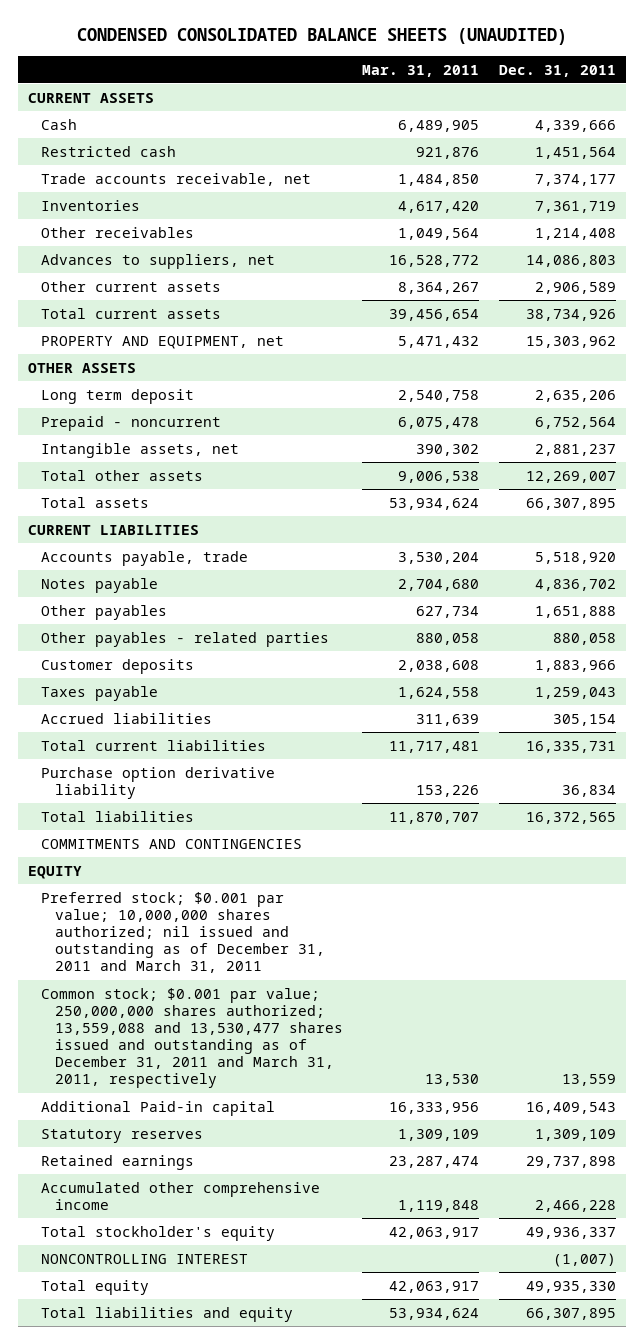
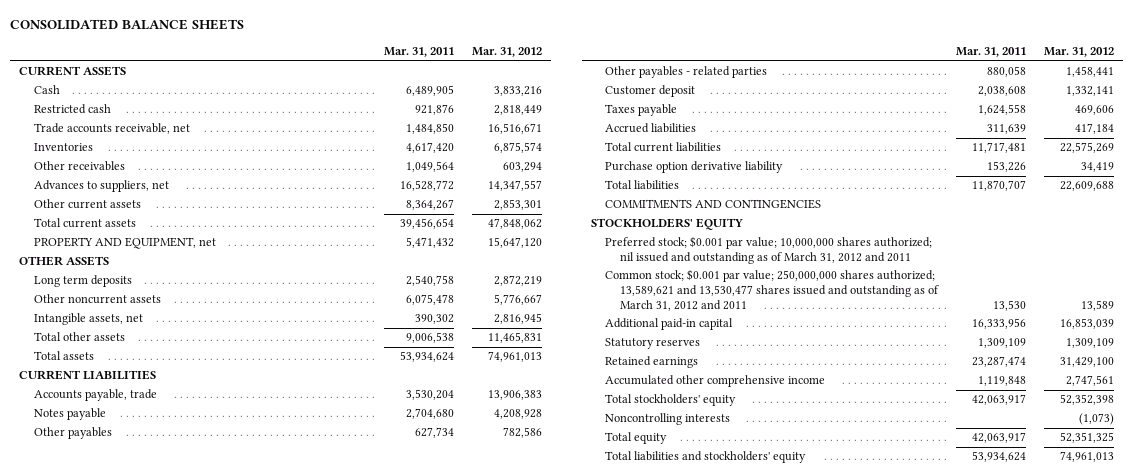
- CONDENSED CONSOLIDATED BALANCE SHEETS (UNAUDITED)
+ CONSOLIDATED BALANCE SHEETS
- | Mar. 31, 2011 | Dec. 31, 2011
+ | Mar. 31, 2011 | Mar. 31, 2012
- Long term deposit | 2,540,758 | 2,635,206
- Prepaid - noncurrent | 6,075,478 | 6,752,564
+ Long term deposits | 2,540,758 | 2,872,219
+ Other noncurrent assets | 6,075,478 | 5,776,667
- Customer deposits | 2,038,608 | 1,883,966
+ Customer deposit | 2,038,608 | 1,332,141
- EQUITY
- Preferred stock; $0.001 par value; 10,000,000 shares authorized; nil issued and outstanding as of December 31, 2011 and March 31, 2011
- Common stock; $0.001 par value; 250,000,000 shares authorized; 13,559,088 and 13,530,477 shares issued and outstanding as of December 31, 2011 and March 31, 2011, respectively | 13,530 | 13,559
- Additional Paid-in capital | 16,333,956 | 16,409,543
+ STOCKHOLDERS' EQUITY
+ Preferred stock; $0.001 par value; 10,000,000 shares authorized; nil issued and outstanding as of March 31, 2012 and 2011
+ Common stock; $0.001 par value; 250,000,000 shares authorized; 13,589,621 and 13,530,477 shares issued and outstanding as of March 31, 2012 and 2011 | 13,530 | 13,589
+ Additional paid-in capital | 16,333,956 | 16,853,039
- Total stockholder's equity | 42,063,917 | 49,936,337
- NONCONTROLLING INTEREST | | (1,007)
+ Total stockholders' equity | 42,063,917 | 52,352,398
+ Noncontrolling interests | | (1,073)
- Total liabilities and equity | 53,934,624 | 66,307,895
+ Total liabilities and stockholders' equity | 53,934,624 | 74,961,013

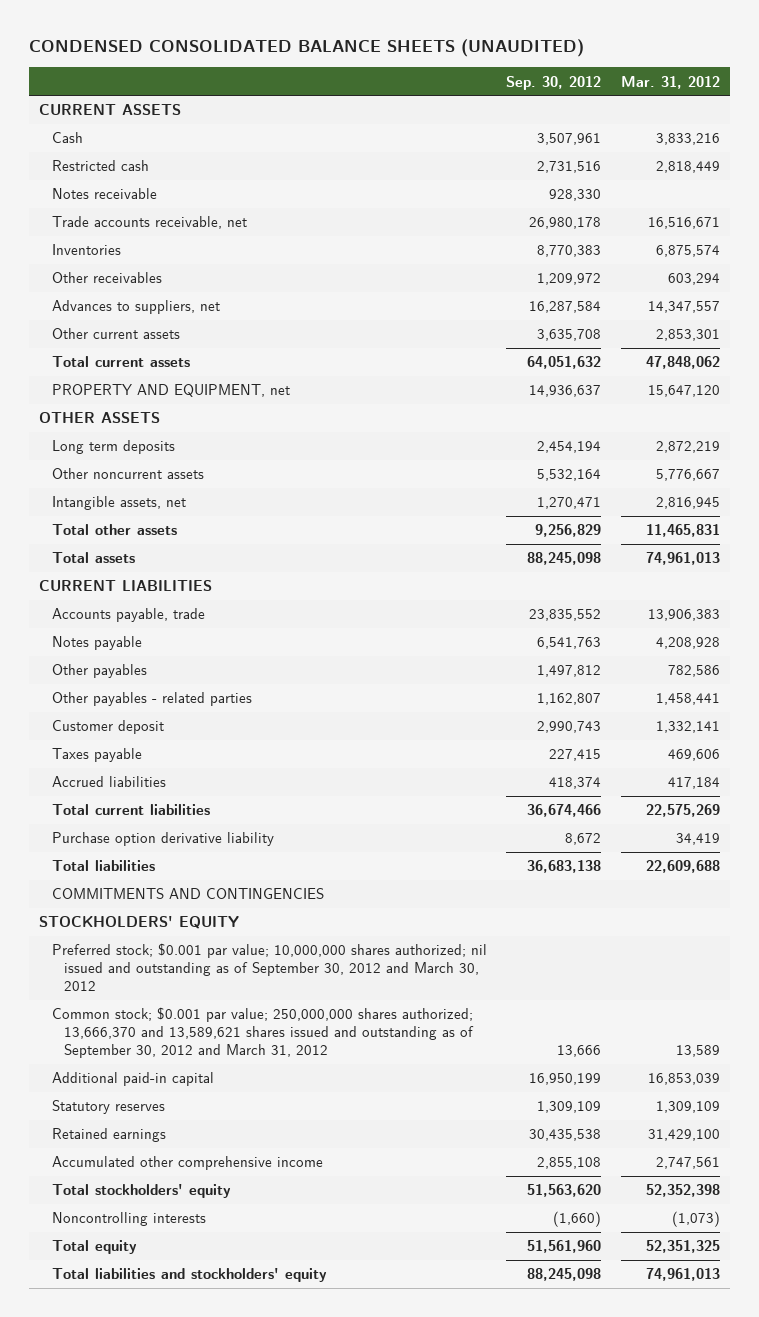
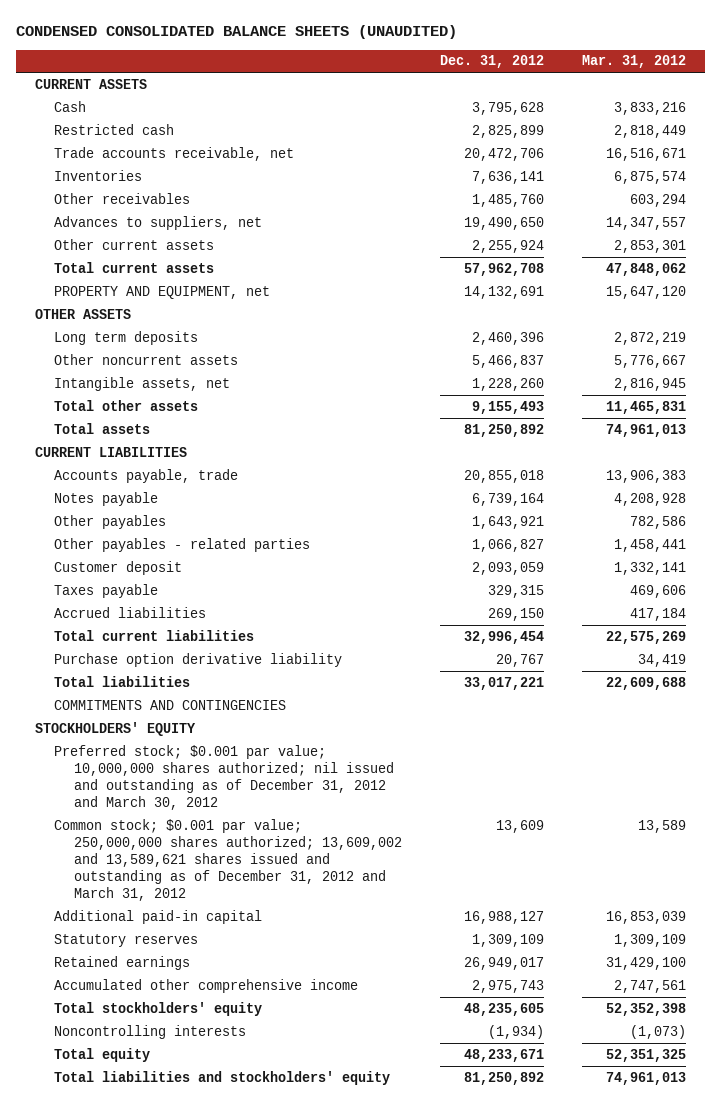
- | Sep. 30, 2012 | Mar. 31, 2012
+ | Dec. 31, 2012 | Mar. 31, 2012
- Notes receivable | 928,330 |
- Preferred stock; $0.001 par value; 10,000,000 shares authorized; nil issued and outstanding as of September 30, 2012 and March 30, 2012
- Common stock; $0.001 par value; 250,000,000 shares authorized; 13,666,370 and 13,589,621 shares issued and outstanding as of September 30, 2012 and March 31, 2012 | 13,666 | 13,589
+ Preferred stock; $0.001 par value; 10,000,000 shares authorized; nil issued and outstanding as of December 31, 2012 and March 30, 2012
+ Common stock; $0.001 par value; 250,000,000 shares authorized; 13,609,002 and 13,589,621 shares issued and outstanding as of December 31, 2012 and March 31, 2012 | 13,609 | 13,589

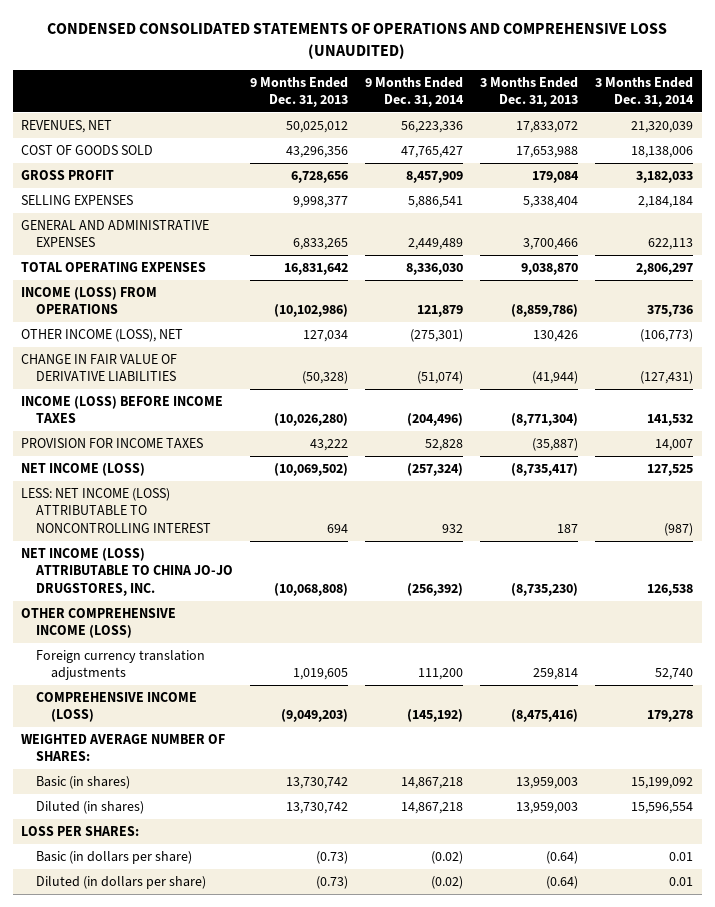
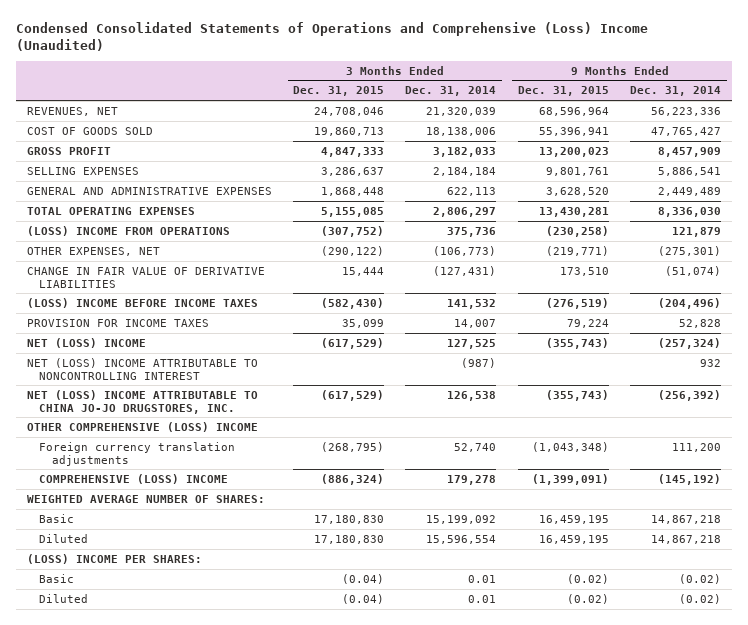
- CONDENSED CONSOLIDATED STATEMENTS OF OPERATIONS AND COMPREHENSIVE LOSS (UNAUDITED)
+ Condensed Consolidated Statements of Operations and Comprehensive (Loss) Income (Unaudited)
- | 9 Months Ended Dec. 31, 2013 | 9 Months Ended Dec. 31, 2014 | 3 Months Ended Dec. 31, 2013 | 3 Months Ended Dec. 31, 2014
+ | 3 Months Ended Dec. 31, 2015 | 3 Months Ended Dec. 31, 2014 | 9 Months Ended Dec. 31, 2015 | 9 Months Ended Dec. 31, 2014
- INCOME (LOSS) FROM OPERATIONS | (10,102,986) | 121,879 | (8,859,786) | 375,736
- OTHER INCOME (LOSS), NET | 127,034 | (275,301) | 130,426 | (106,773)
+ (LOSS) INCOME FROM OPERATIONS | (307,752) | 375,736 | (230,258) | 121,879
+ OTHER EXPENSES, NET | (290,122) | (106,773) | (219,771) | (275,301)
- INCOME (LOSS) BEFORE INCOME TAXES | (10,026,280) | (204,496) | (8,771,304) | 141,532
+ (LOSS) INCOME BEFORE INCOME TAXES | (582,430) | 141,532 | (276,519) | (204,496)
- NET INCOME (LOSS) | (10,069,502) | (257,324) | (8,735,417) | 127,525
- LESS: NET INCOME (LOSS) ATTRIBUTABLE TO NONCONTROLLING INTEREST | 694 | 932 | 187 | (987)
- NET INCOME (LOSS) ATTRIBUTABLE TO CHINA JO-JO DRUGSTORES, INC. | (10,068,808) | (256,392) | (8,735,230) | 126,538
- OTHER COMPREHENSIVE INCOME (LOSS)
+ NET (LOSS) INCOME | (617,529) | 127,525 | (355,743) | (257,324)
+ NET (LOSS) INCOME ATTRIBUTABLE TO NONCONTROLLING INTEREST | | (987) | | 932
+ NET (LOSS) INCOME ATTRIBUTABLE TO CHINA JO-JO DRUGSTORES, INC. | (617,529) | 126,538 | (355,743) | (256,392)
+ OTHER COMPREHENSIVE (LOSS) INCOME
- COMPREHENSIVE INCOME (LOSS) | (9,049,203) | (145,192) | (8,475,416) | 179,278
+ COMPREHENSIVE (LOSS) INCOME | (886,324) | 179,278 | (1,399,091) | (145,192)
- Basic (in shares) | 13,730,742 | 14,867,218 | 13,959,003 | 15,199,092
- Diluted (in shares) | 13,730,742 | 14,867,218 | 13,959,003 | 15,596,554
- LOSS PER SHARES:
- Basic (in dollars per share) | (0.73) | (0.02) | (0.64) | 0.01
- Diluted (in dollars per share) | (0.73) | (0.02) | (0.64) | 0.01
+ Basic | 17,180,830 | 15,199,092 | 16,459,195 | 14,867,218
+ Diluted | 17,180,830 | 15,596,554 | 16,459,195 | 14,867,218
+ (LOSS) INCOME PER SHARES:
+ Basic | (0.04) | 0.01 | (0.02) | (0.02)
+ Diluted | (0.04) | 0.01 | (0.02) | (0.02)

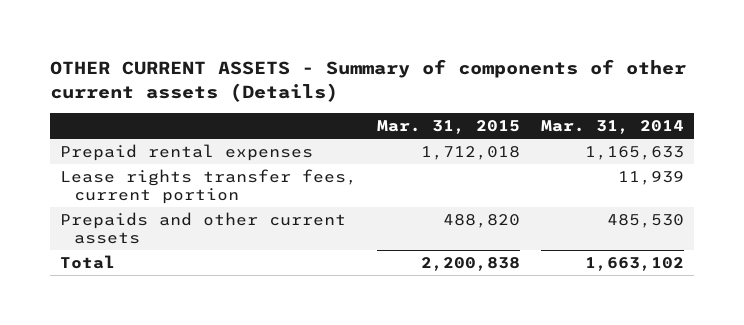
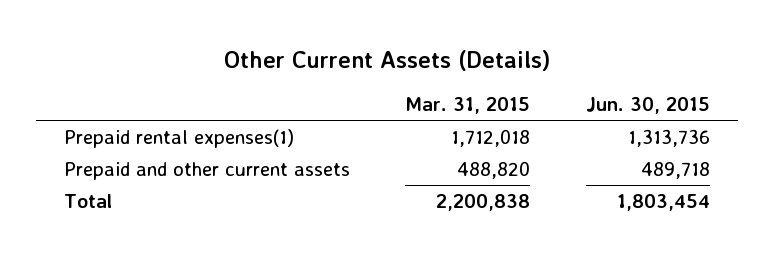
- OTHER CURRENT ASSETS - Summary of components of other current assets (Details)
+ Other Current Assets (Details)
- | Mar. 31, 2015 | Mar. 31, 2014
+ | Mar. 31, 2015 | Jun. 30, 2015
- Prepaid rental expenses | 1,712,018 | 1,165,633
- Lease rights transfer fees, current portion | | 11,939
- Prepaids and other current assets | 488,820 | 485,530
+ Prepaid rental expenses(1) | 1,712,018 | 1,313,736
+ Prepaid and other current assets | 488,820 | 489,718

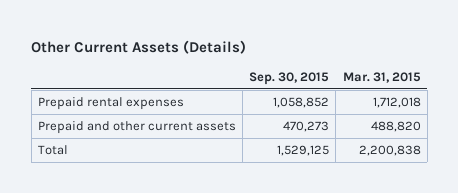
- | Mar. 31, 2015 | Jun. 30, 2015
+ | Sep. 30, 2015 | Mar. 31, 2015
- Prepaid rental expenses(1) | 1,712,018 | 1,313,736
+ Prepaid rental expenses | 1,058,852 | 1,712,018

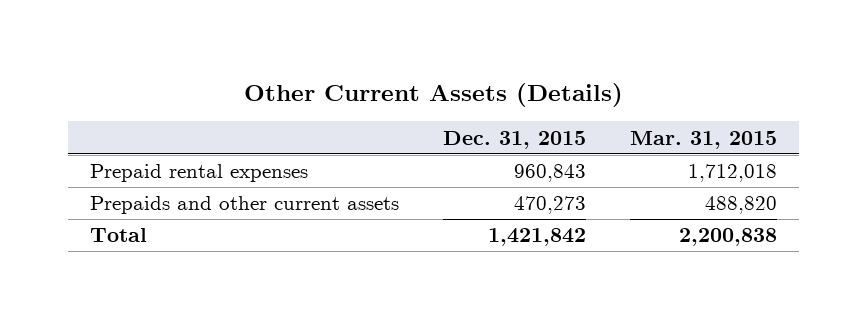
- | Sep. 30, 2015 | Mar. 31, 2015
+ | Dec. 31, 2015 | Mar. 31, 2015
- Prepaid and other current assets | 470,273 | 488,820
+ Prepaids and other current assets | 470,273 | 488,820

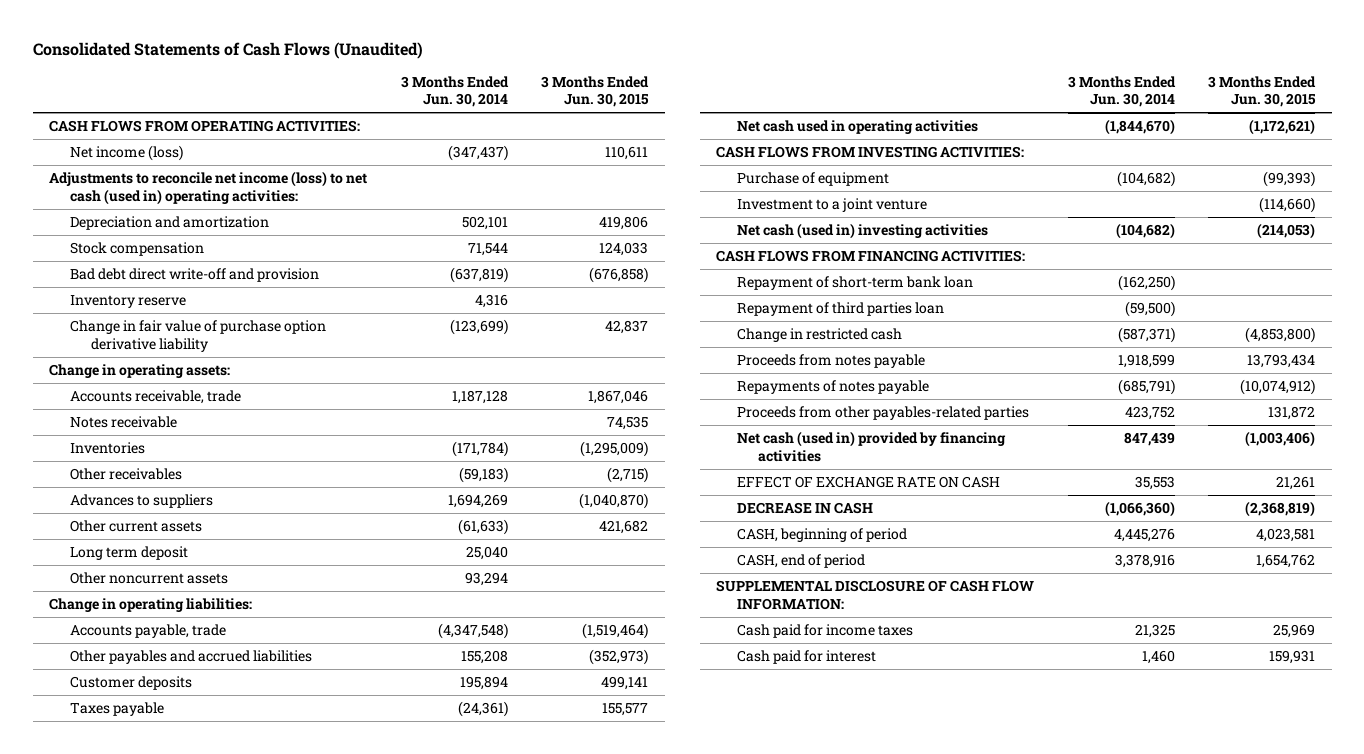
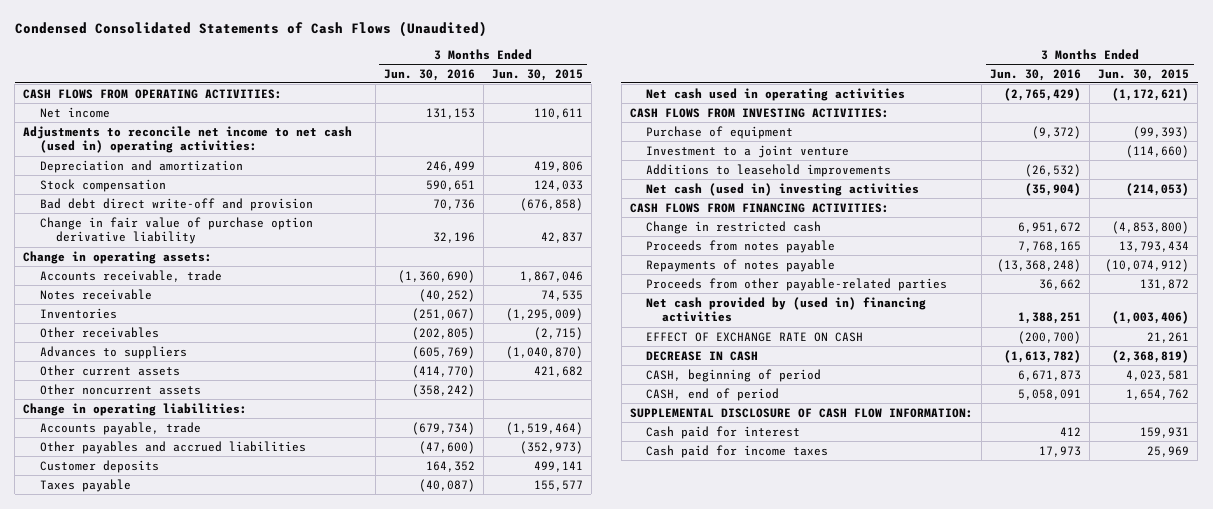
- Consolidated Statements of Cash Flows (Unaudited)
+ Condensed Consolidated Statements of Cash Flows (Unaudited)
- | 3 Months Ended Jun. 30, 2014 | 3 Months Ended Jun. 30, 2015
+ | 3 Months Ended Jun. 30, 2016 | 3 Months Ended Jun. 30, 2015
- Net income (loss) | (347,437) | 110,611
- Adjustments to reconcile net income (loss) to net cash (used in) operating activities:
+ Net income | 131,153 | 110,611
+ Adjustments to reconcile net income to net cash (used in) operating activities:
- Inventory reserve | 4,316 |
- Long term deposit | 25,040 |
+ Additions to leasehold improvements | (26,532) |
- Repayment of short-term bank loan | (162,250) |
- Repayment of third parties loan | (59,500) |
- Proceeds from other payables-related parties | 423,752 | 131,872
- Net cash (used in) provided by financing activities | 847,439 | (1,003,406)
+ Proceeds from other payable-related parties | 36,662 | 131,872
+ Net cash provided by (used in) financing activities | 1,388,251 | (1,003,406)
moved down: Cash paid for income taxes | 17,973 | 25,969

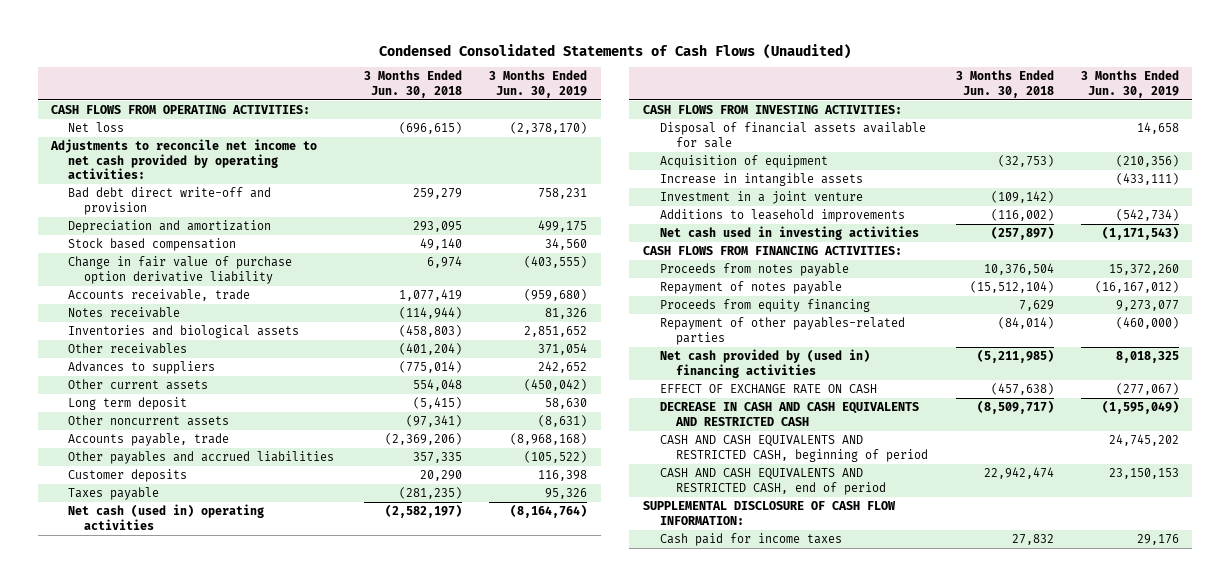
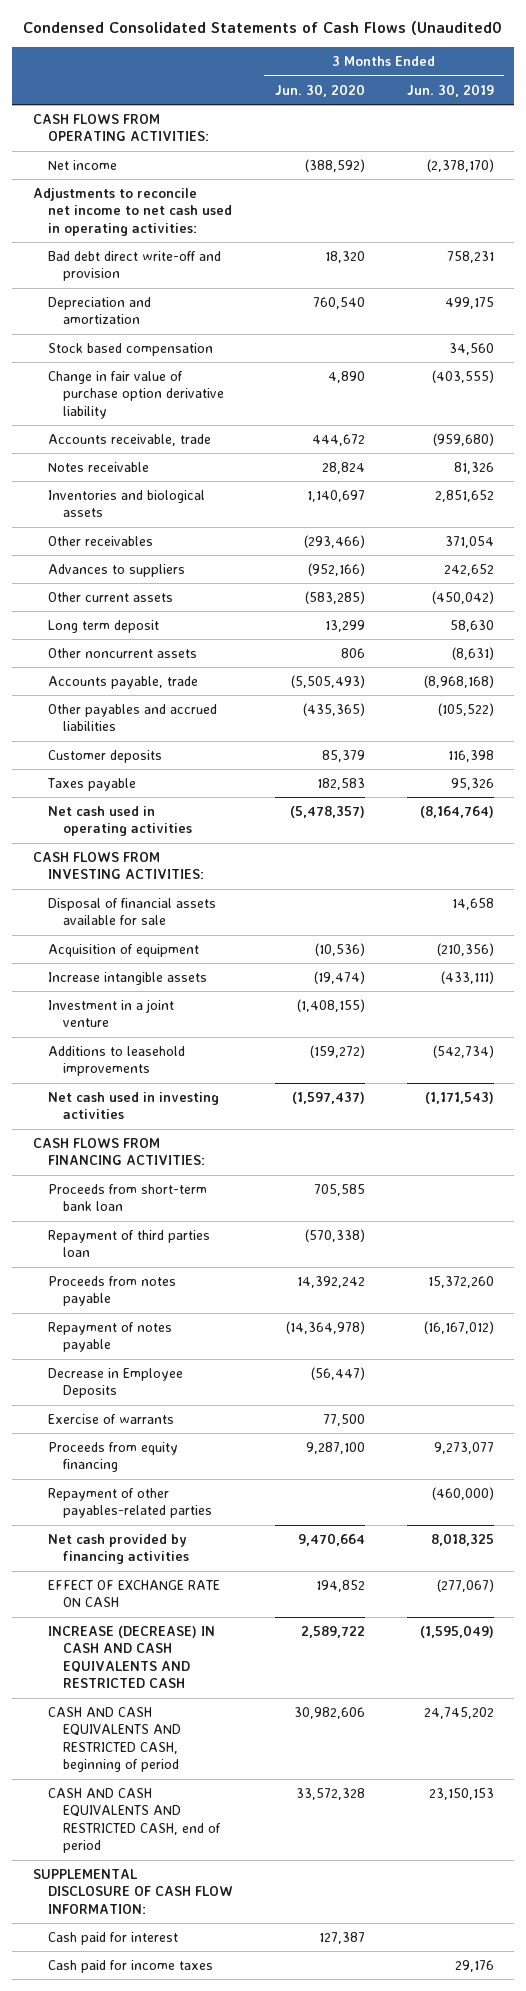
- Condensed Consolidated Statements of Cash Flows (Unaudited)
+ Condensed Consolidated Statements of Cash Flows (Unaudited0
- | 3 Months Ended Jun. 30, 2018 | 3 Months Ended Jun. 30, 2019
+ | 3 Months Ended Jun. 30, 2020 | 3 Months Ended Jun. 30, 2019
- Net loss | (696,615) | (2,378,170)
- Adjustments to reconcile net income to net cash provided by operating activities:
+ Net income | (388,592) | (2,378,170)
+ Adjustments to reconcile net income to net cash used in operating activities:
- Net cash (used in) operating activities | (2,582,197) | (8,164,764)
+ Net cash used in operating activities | (5,478,357) | (8,164,764)
- Increase in intangible assets | | (433,111)
+ Increase intangible assets | (19,474) | (433,111)
+ Proceeds from short-term bank loan | 705,585 |
+ Repayment of third parties loan | (570,338) |
+ Decrease in Employee Deposits | (56,447) |
+ Exercise of warrants | 77,500 |
- Net cash provided by (used in) financing activities | (5,211,985) | 8,018,325
+ Net cash provided by financing activities | 9,470,664 | 8,018,325
- DECREASE IN CASH AND CASH EQUIVALENTS AND RESTRICTED CASH | (8,509,717) | (1,595,049)
+ INCREASE (DECREASE) IN CASH AND CASH EQUIVALENTS AND RESTRICTED CASH | 2,589,722 | (1,595,049)
+ Cash paid for interest | 127,387 |

